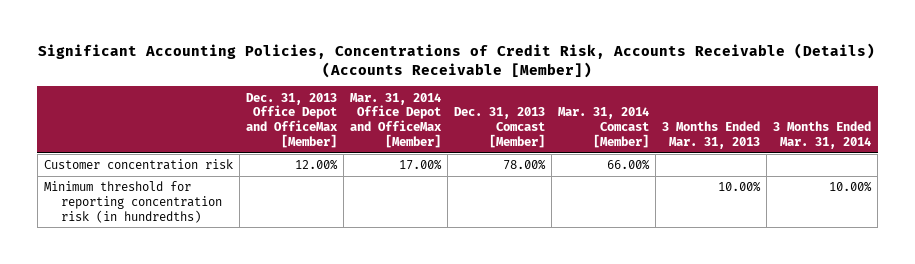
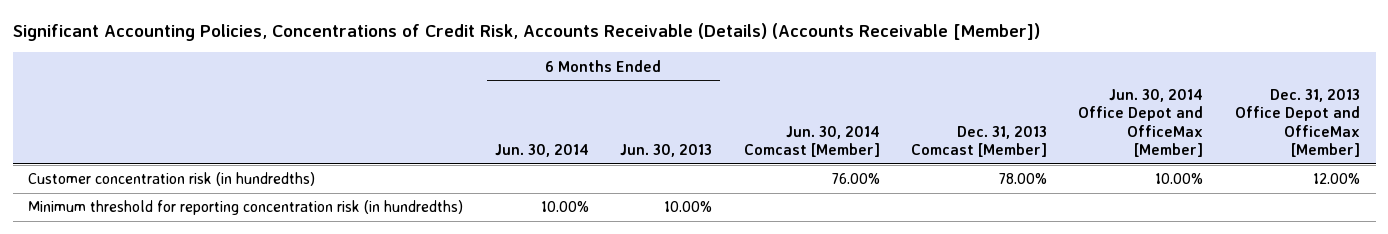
- | Dec. 31, 2013 Office Depot and OfficeMax [Member] | Mar. 31, 2014 Office Depot and OfficeMax [Member] | Dec. 31, 2013 Comcast [Member] | Mar. 31, 2014 Comcast [Member] | 3 Months Ended Mar. 31, 2013 | 3 Months Ended Mar. 31, 2014
+ | 6 Months Ended Jun. 30, 2014 | 6 Months Ended Jun. 30, 2013 | Jun. 30, 2014 Comcast [Member] | Dec. 31, 2013 Comcast [Member] | Jun. 30, 2014 Office Depot and OfficeMax [Member] | Dec. 31, 2013 Office Depot and OfficeMax [Member]
- Customer concentration risk | 12.00% | 17.00% | 78.00% | 66.00% | |
+ Customer concentration risk (in hundredths) | | | 76.00% | 78.00% | 10.00% | 12.00%

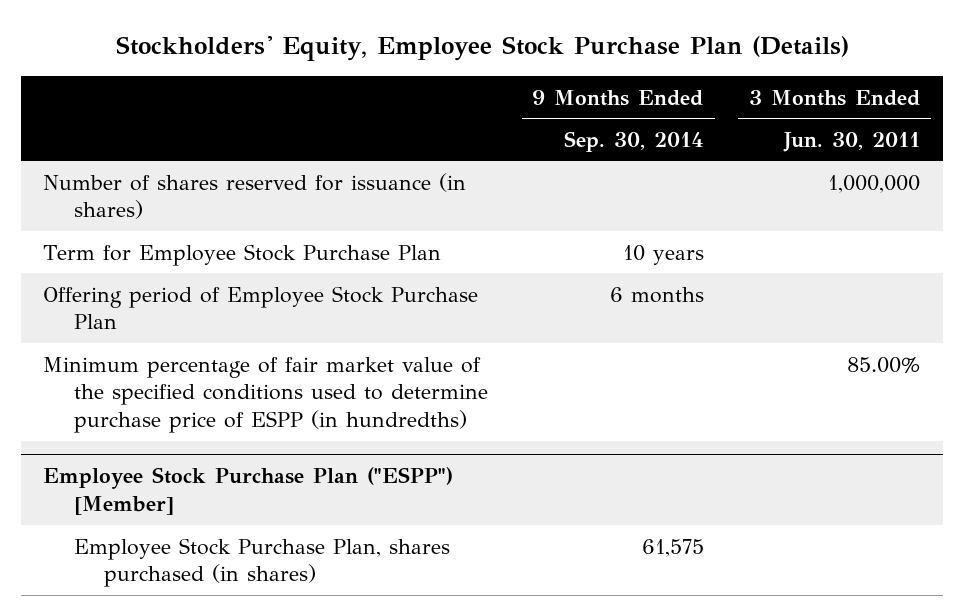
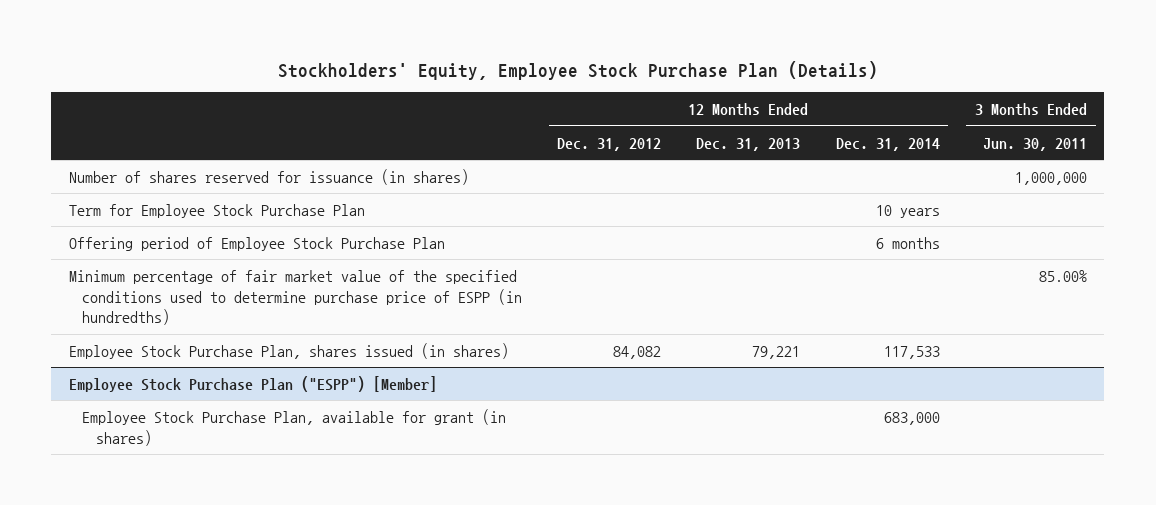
- | 9 Months Ended Sep. 30, 2014 | 3 Months Ended Jun. 30, 2011
+ | 12 Months Ended Dec. 31, 2012 | 12 Months Ended Dec. 31, 2013 | 12 Months Ended Dec. 31, 2014 | 3 Months Ended Jun. 30, 2011
+ Employee Stock Purchase Plan, shares issued (in shares) | 84,082 | 79,221 | 117,533 |
@ Employee Stock Purchase Plan ("ESPP") [Member]
- Employee Stock Purchase Plan, shares purchased (in shares) | 61,575 |
+ Employee Stock Purchase Plan, available for grant (in shares) | | | 683,000 |

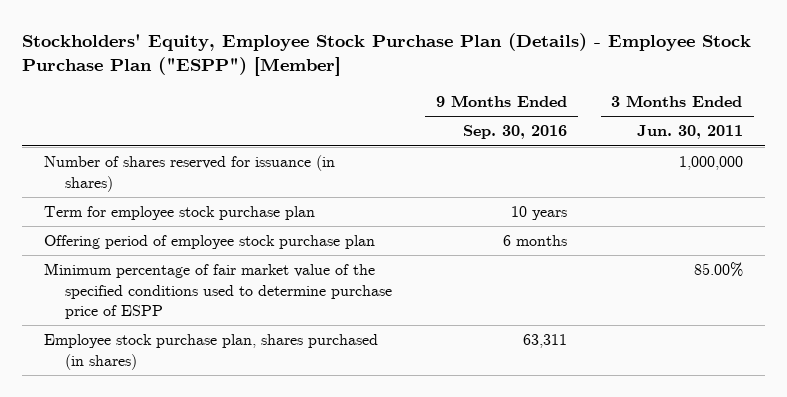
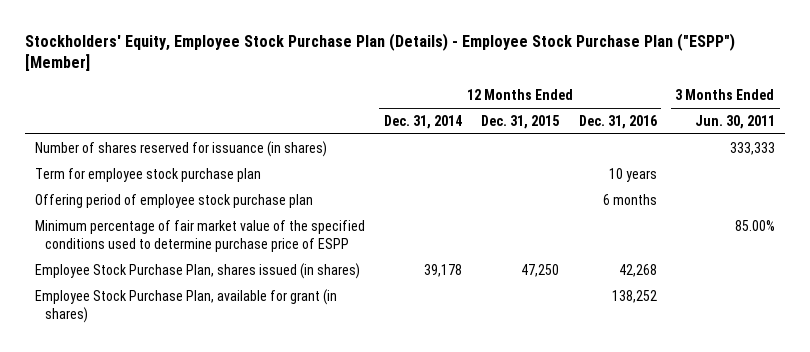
- | 9 Months Ended Sep. 30, 2016 | 3 Months Ended Jun. 30, 2011
+ | 12 Months Ended Dec. 31, 2014 | 12 Months Ended Dec. 31, 2015 | 12 Months Ended Dec. 31, 2016 | 3 Months Ended Jun. 30, 2011
- Number of shares reserved for issuance (in shares) | | 1,000,000
+ Number of shares reserved for issuance (in shares) | | | | 333,333
- Employee stock purchase plan, shares purchased (in shares) | 63,311 |
+ Employee Stock Purchase Plan, shares issued (in shares) | 39,178 | 47,250 | 42,268 |
+ Employee Stock Purchase Plan, available for grant (in shares) | | | 138,252 |

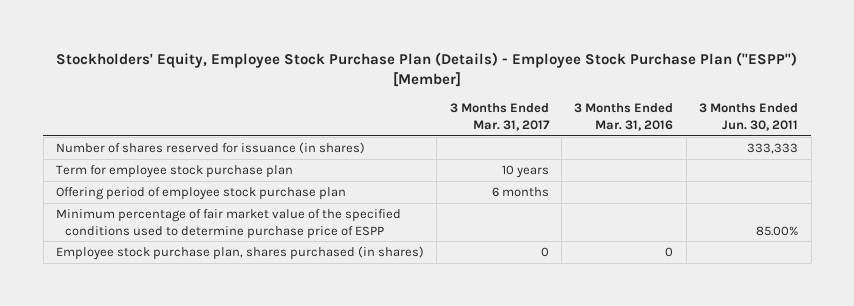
- | 12 Months Ended Dec. 31, 2014 | 12 Months Ended Dec. 31, 2015 | 12 Months Ended Dec. 31, 2016 | 3 Months Ended Jun. 30, 2011
+ | 3 Months Ended Mar. 31, 2017 | 3 Months Ended Mar. 31, 2016 | 3 Months Ended Jun. 30, 2011
- Employee Stock Purchase Plan, shares issued (in shares) | 39,178 | 47,250 | 42,268 |
- Employee Stock Purchase Plan, available for grant (in shares) | | | 138,252 |
+ Employee stock purchase plan, shares purchased (in shares) | 0 | 0 |

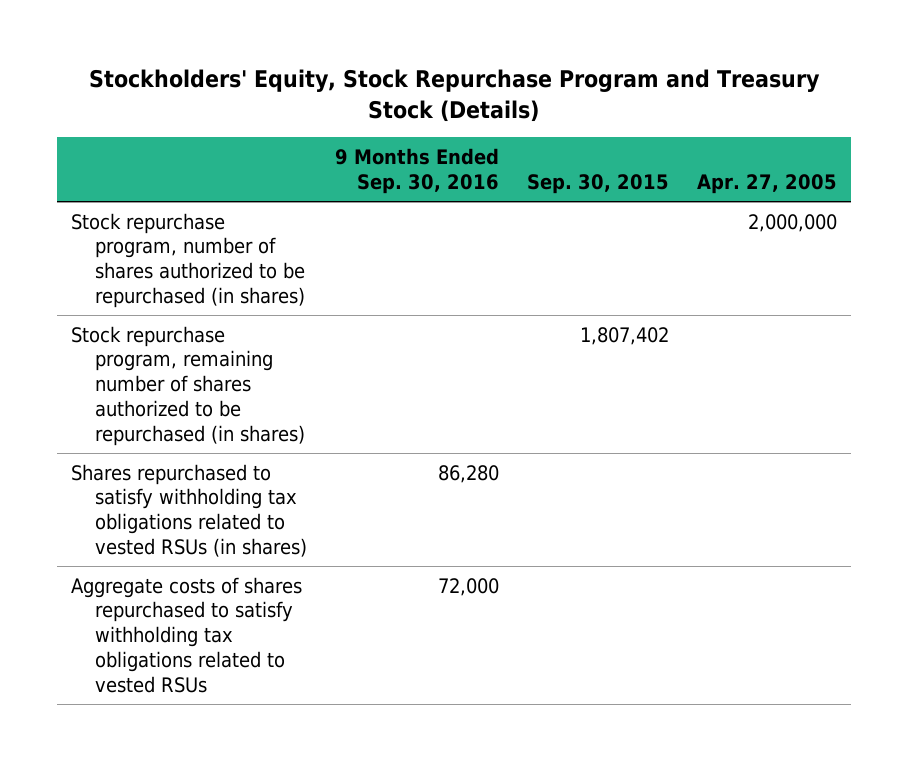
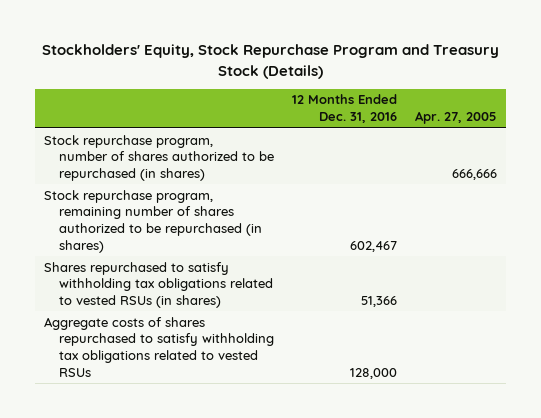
- | 9 Months Ended Sep. 30, 2016 | Sep. 30, 2015 | Apr. 27, 2005
+ | 12 Months Ended Dec. 31, 2016 | Apr. 27, 2005
- Stock repurchase program, number of shares authorized to be repurchased (in shares) | | | 2,000,000
+ Stock repurchase program, number of shares authorized to be repurchased (in shares) | | 666,666

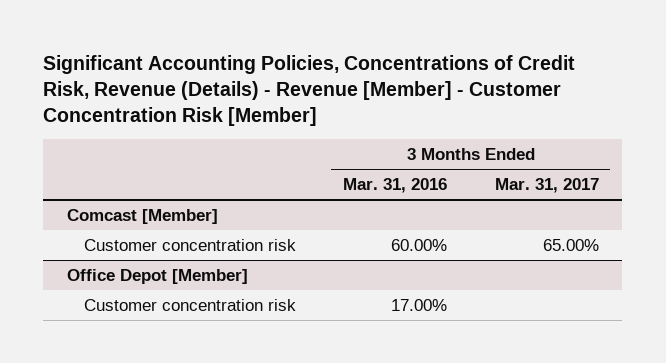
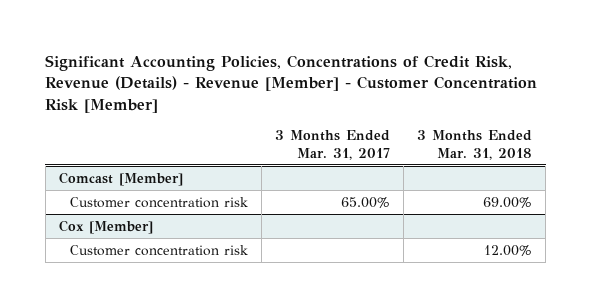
- | 3 Months Ended Mar. 31, 2016 | 3 Months Ended Mar. 31, 2017
+ | 3 Months Ended Mar. 31, 2017 | 3 Months Ended Mar. 31, 2018
- Office Depot [Member]
+ Cox [Member]

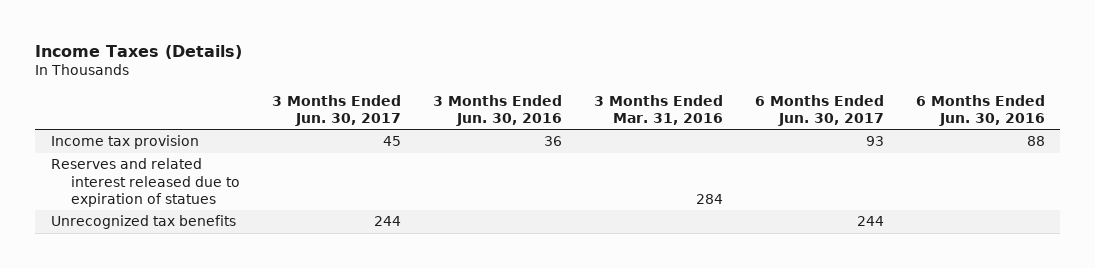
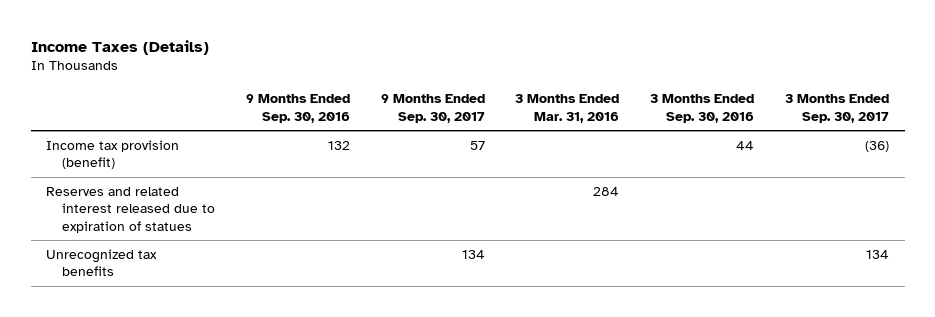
- | 3 Months Ended Jun. 30, 2017 | 3 Months Ended Jun. 30, 2016 | 3 Months Ended Mar. 31, 2016 | 6 Months Ended Jun. 30, 2017 | 6 Months Ended Jun. 30, 2016
+ | 9 Months Ended Sep. 30, 2016 | 9 Months Ended Sep. 30, 2017 | 3 Months Ended Mar. 31, 2016 | 3 Months Ended Sep. 30, 2016 | 3 Months Ended Sep. 30, 2017
- Income tax provision | 45 | 36 | | 93 | 88
+ Income tax provision (benefit) | 132 | 57 | | 44 | (36)

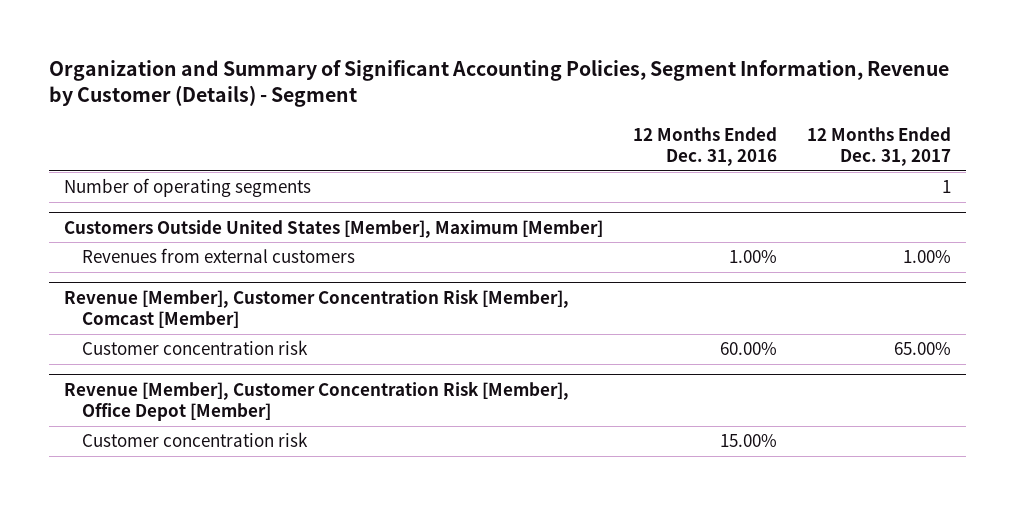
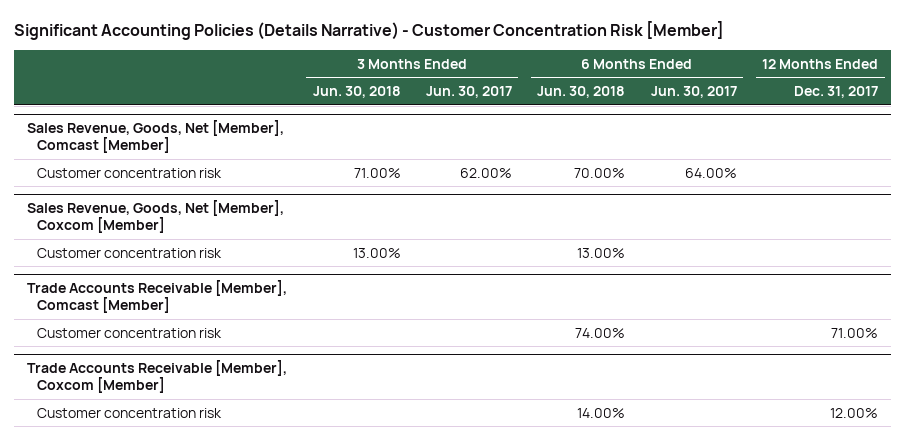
- Organization and Summary of Significant Accounting Policies, Segment Information, Revenue by Customer (Details) - Segment
+ Significant Accounting Policies (Details Narrative) - Customer Concentration Risk [Member]
- | 12 Months Ended Dec. 31, 2016 | 12 Months Ended Dec. 31, 2017
+ | 3 Months Ended Jun. 30, 2018 | 3 Months Ended Jun. 30, 2017 | 6 Months Ended Jun. 30, 2018 | 6 Months Ended Jun. 30, 2017 | 12 Months Ended Dec. 31, 2017
- Number of operating segments | | 1
- Customers Outside United States [Member], Maximum [Member]
- Revenues from external customers | 1.00% | 1.00%
- Revenue [Member], Customer Concentration Risk [Member], Comcast [Member]
- Customer concentration risk | 60.00% | 65.00%
- Revenue [Member], Customer Concentration Risk [Member], Office Depot [Member]
- Customer concentration risk | 15.00% |
+ Sales Revenue, Goods, Net [Member], Comcast [Member]
+ Customer concentration risk | 71.00% | 62.00% | 70.00% | 64.00% |
+ Sales Revenue, Goods, Net [Member], Coxcom [Member]
+ Customer concentration risk | 13.00% | | 13.00% | |
+ Trade Accounts Receivable [Member], Comcast [Member]
+ Customer concentration risk | | | 74.00% | | 71.00%
+ Trade Accounts Receivable [Member], Coxcom [Member]
+ Customer concentration risk | | | 14.00% | | 12.00%

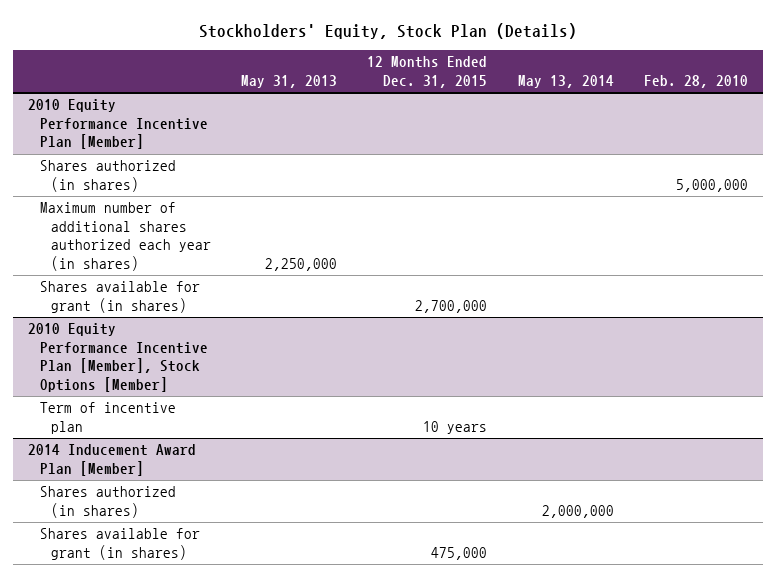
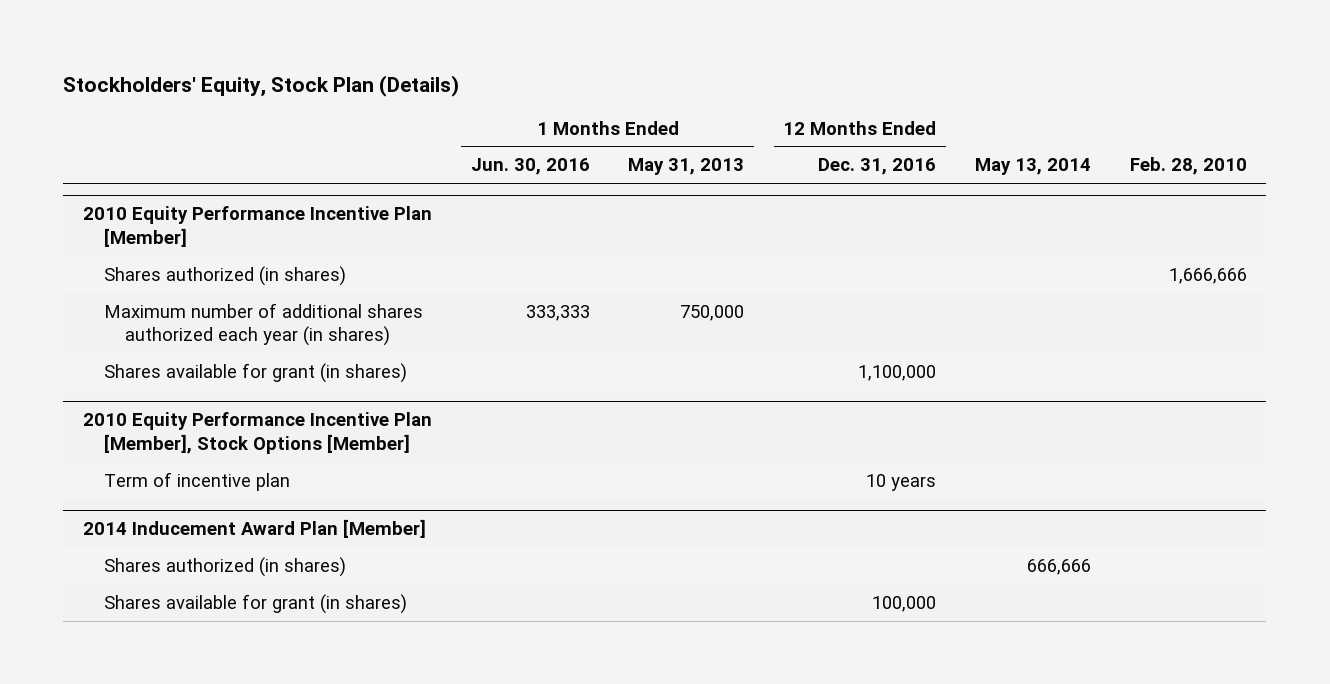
- | May 31, 2013 | 12 Months Ended Dec. 31, 2015 | May 13, 2014 | Feb. 28, 2010
+ | 1 Months Ended Jun. 30, 2016 | 1 Months Ended May 31, 2013 | 12 Months Ended Dec. 31, 2016 | May 13, 2014 | Feb. 28, 2010
@ 2010 Equity Performance Incentive Plan [Member]
- Shares authorized (in shares) | | | | 5,000,000
+ Shares authorized (in shares) | | | | | 1,666,666
@ 2014 Inducement Award Plan [Member]
- Shares authorized (in shares) | | | 2,000,000 |
+ Shares authorized (in shares) | | | | 666,666 |

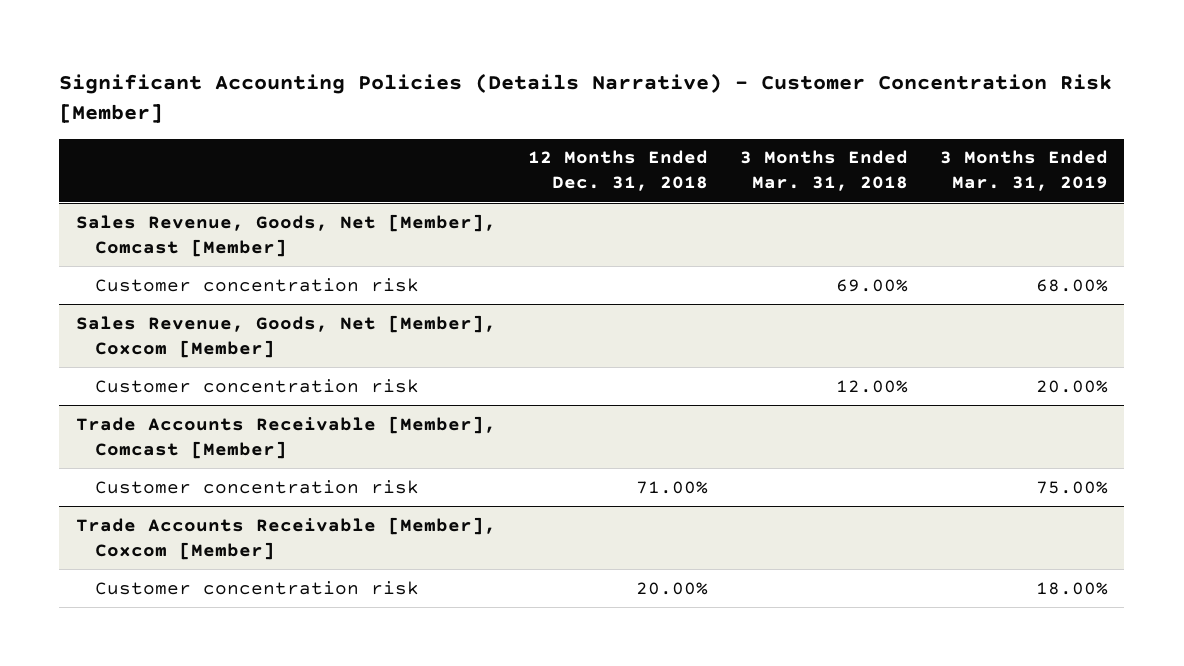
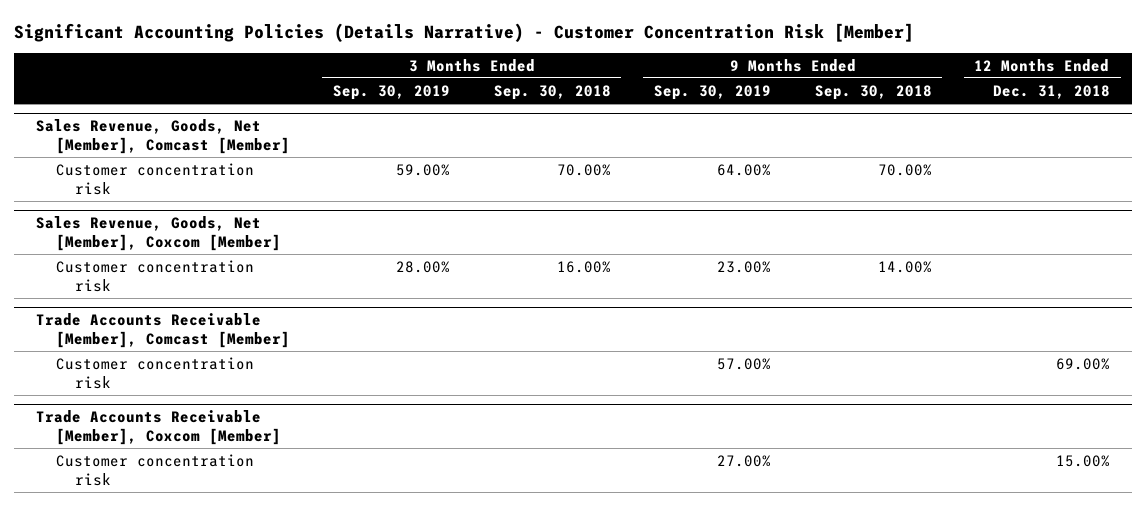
- | 12 Months Ended Dec. 31, 2018 | 3 Months Ended Mar. 31, 2018 | 3 Months Ended Mar. 31, 2019
+ | 3 Months Ended Sep. 30, 2019 | 3 Months Ended Sep. 30, 2018 | 9 Months Ended Sep. 30, 2019 | 9 Months Ended Sep. 30, 2018 | 12 Months Ended Dec. 31, 2018
@ Trade Accounts Receivable [Member], Comcast [Member]
- Customer concentration risk | 71.00% | | 75.00%
+ Customer concentration risk | | | 57.00% | | 69.00%
@ Trade Accounts Receivable [Member], Coxcom [Member]
- Customer concentration risk | 20.00% | | 18.00%
+ Customer concentration risk | | | 27.00% | | 15.00%

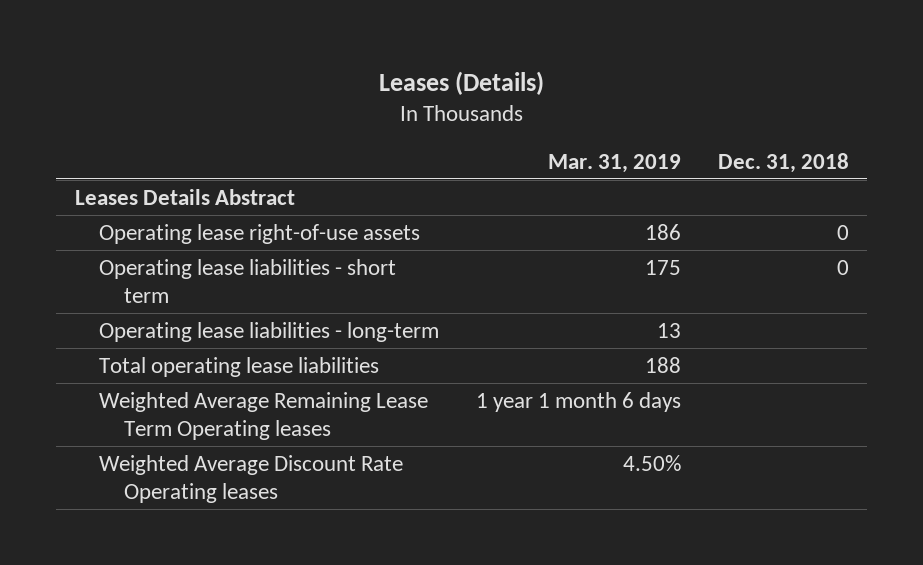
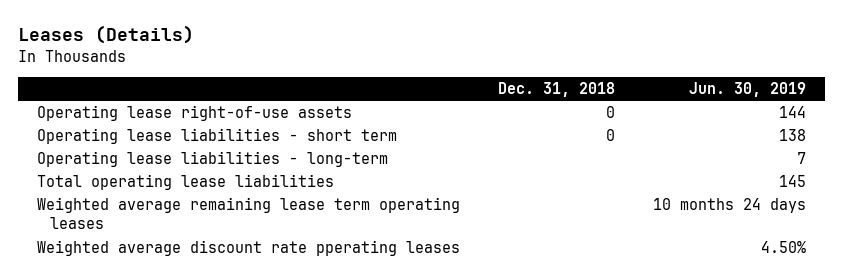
- | Mar. 31, 2019 | Dec. 31, 2018
+ | Dec. 31, 2018 | Jun. 30, 2019
- Leases Details Abstract
- Weighted Average Remaining Lease Term Operating leases | 1 year 1 month 6 days |
- Weighted Average Discount Rate Operating leases | 4.50% |
+ Weighted average remaining lease term operating leases | | 10 months 24 days
+ Weighted average discount rate pperating leases | | 4.50%

